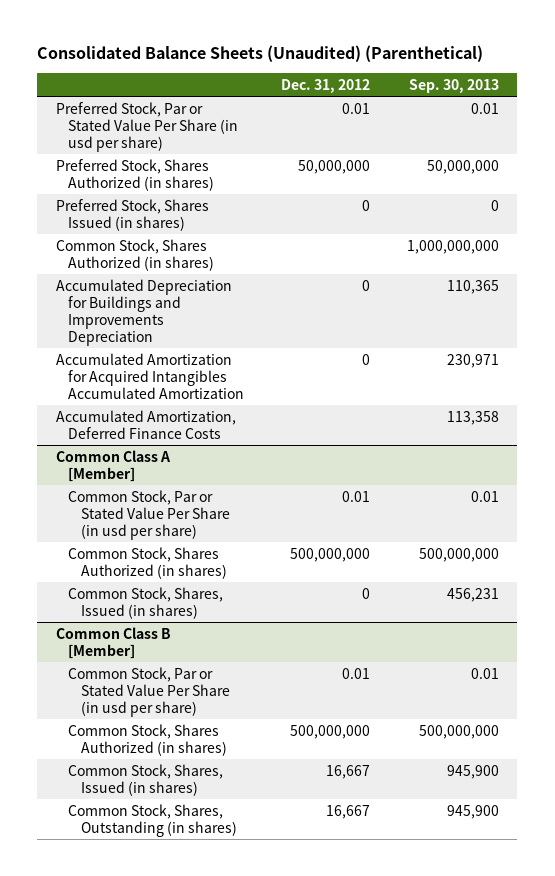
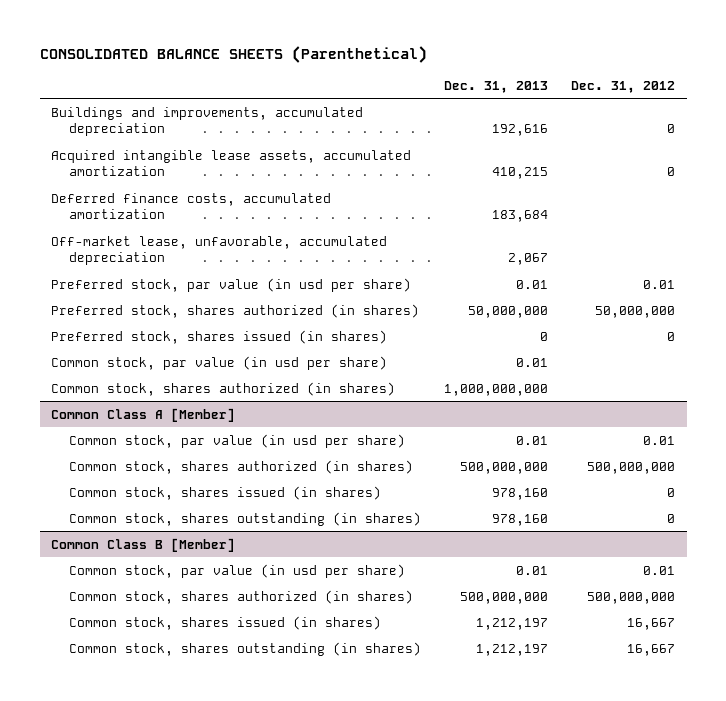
- Consolidated Balance Sheets (Unaudited) (Parenthetical)
+ CONSOLIDATED BALANCE SHEETS (Parenthetical)
- | Dec. 31, 2012 | Sep. 30, 2013
+ | Dec. 31, 2013 | Dec. 31, 2012
- Preferred Stock, Par or Stated Value Per Share (in usd per share) | 0.01 | 0.01
- Preferred Stock, Shares Authorized (in shares) | 50,000,000 | 50,000,000
- Preferred Stock, Shares Issued (in shares) | 0 | 0
- Common Stock, Shares Authorized (in shares) | | 1,000,000,000
- Accumulated Depreciation for Buildings and Improvements Depreciation | 0 | 110,365
- Accumulated Amortization for Acquired Intangibles Accumulated Amortization | 0 | 230,971
- Accumulated Amortization, Deferred Finance Costs | | 113,358
+ Buildings and improvements, accumulated depreciation | 192,616 | 0
+ Acquired intangible lease assets, accumulated amortization | 410,215 | 0
+ Deferred finance costs, accumulated amortization | 183,684 |
+ Off-market lease, unfavorable, accumulated depreciation | 2,067 |
+ Preferred stock, par value (in usd per share) | 0.01 | 0.01
+ Preferred stock, shares authorized (in shares) | 50,000,000 | 50,000,000
+ Preferred stock, shares issued (in shares) | 0 | 0
+ Common stock, par value (in usd per share) | 0.01 |
+ Common stock, shares authorized (in shares) | 1,000,000,000 |
@ Common Class A [Member]
- Common Stock, Par or Stated Value Per Share (in usd per share) | 0.01 | 0.01
- Common Stock, Shares Authorized (in shares) | 500,000,000 | 500,000,000
- Common Stock, Shares, Issued (in shares) | 0 | 456,231
+ Common stock, par value (in usd per share) | 0.01 | 0.01
+ Common stock, shares authorized (in shares) | 500,000,000 | 500,000,000
+ Common stock, shares issued (in shares) | 978,160 | 0
+ Common stock, shares outstanding (in shares) | 978,160 | 0
@ Common Class B [Member]
- Common Stock, Par or Stated Value Per Share (in usd per share) | 0.01 | 0.01
- Common Stock, Shares Authorized (in shares) | 500,000,000 | 500,000,000
- Common Stock, Shares, Issued (in shares) | 16,667 | 945,900
- Common Stock, Shares, Outstanding (in shares) | 16,667 | 945,900
+ Common stock, par value (in usd per share) | 0.01 | 0.01
+ Common stock, shares authorized (in shares) | 500,000,000 | 500,000,000
+ Common stock, shares issued (in shares) | 1,212,197 | 16,667
+ Common stock, shares outstanding (in shares) | 1,212,197 | 16,667

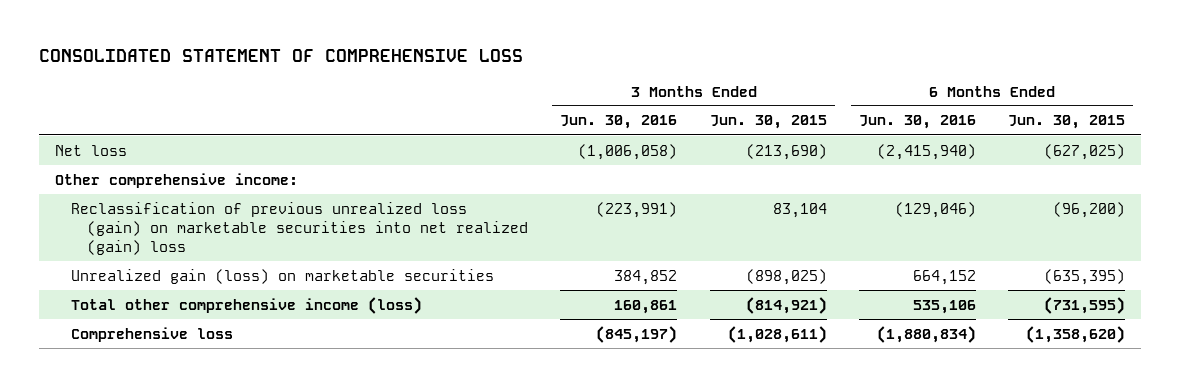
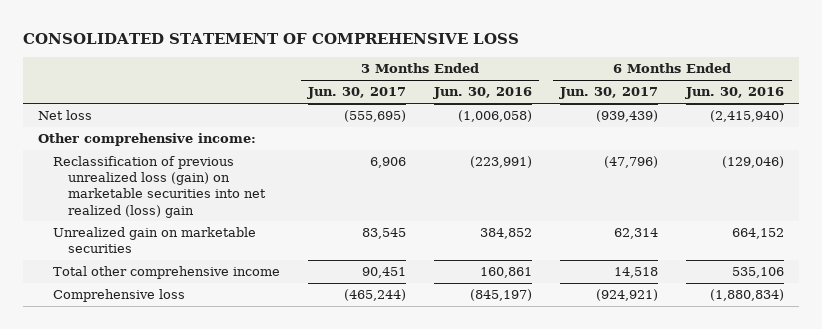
- | 3 Months Ended Jun. 30, 2016 | 3 Months Ended Jun. 30, 2015 | 6 Months Ended Jun. 30, 2016 | 6 Months Ended Jun. 30, 2015
+ | 3 Months Ended Jun. 30, 2017 | 3 Months Ended Jun. 30, 2016 | 6 Months Ended Jun. 30, 2017 | 6 Months Ended Jun. 30, 2016
- Reclassification of previous unrealized loss (gain) on marketable securities into net realized (gain) loss | (223,991) | 83,104 | (129,046) | (96,200)
- Unrealized gain (loss) on marketable securities | 384,852 | (898,025) | 664,152 | (635,395)
- Total other comprehensive income (loss) | 160,861 | (814,921) | 535,106 | (731,595)
+ Reclassification of previous unrealized loss (gain) on marketable securities into net realized (loss) gain | 6,906 | (223,991) | (47,796) | (129,046)
+ Unrealized gain on marketable securities | 83,545 | 384,852 | 62,314 | 664,152
+ Total other comprehensive income | 90,451 | 160,861 | 14,518 | 535,106

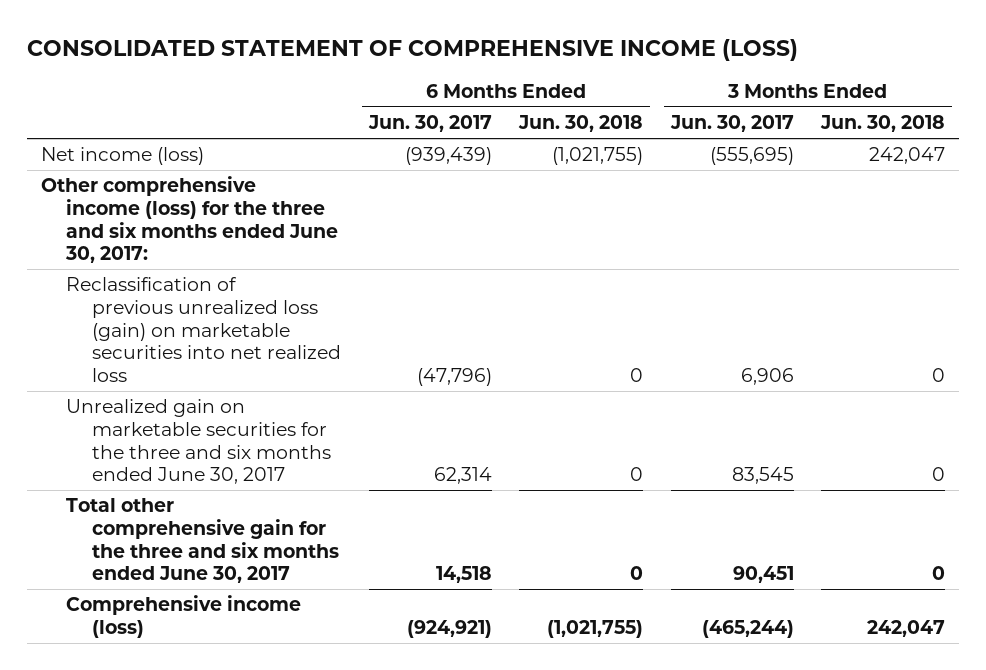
- CONSOLIDATED STATEMENT OF COMPREHENSIVE LOSS
+ CONSOLIDATED STATEMENT OF COMPREHENSIVE INCOME (LOSS)
- | 3 Months Ended Jun. 30, 2017 | 3 Months Ended Jun. 30, 2016 | 6 Months Ended Jun. 30, 2017 | 6 Months Ended Jun. 30, 2016
+ | 6 Months Ended Jun. 30, 2017 | 6 Months Ended Jun. 30, 2018 | 3 Months Ended Jun. 30, 2017 | 3 Months Ended Jun. 30, 2018
- Net loss | (555,695) | (1,006,058) | (939,439) | (2,415,940)
- Other comprehensive income:
- Reclassification of previous unrealized loss (gain) on marketable securities into net realized (loss) gain | 6,906 | (223,991) | (47,796) | (129,046)
- Unrealized gain on marketable securities | 83,545 | 384,852 | 62,314 | 664,152
- Total other comprehensive income | 90,451 | 160,861 | 14,518 | 535,106
- Comprehensive loss | (465,244) | (845,197) | (924,921) | (1,880,834)
+ Net income (loss) | (939,439) | (1,021,755) | (555,695) | 242,047
+ Other comprehensive income (loss) for the three and six months ended June 30, 2017:
+ Reclassification of previous unrealized loss (gain) on marketable securities into net realized loss | (47,796) | 0 | 6,906 | 0
+ Unrealized gain on marketable securities for the three and six months ended June 30, 2017 | 62,314 | 0 | 83,545 | 0
+ Total other comprehensive gain for the three and six months ended June 30, 2017 | 14,518 | 0 | 90,451 | 0
+ Comprehensive income (loss) | (924,921) | (1,021,755) | (465,244) | 242,047

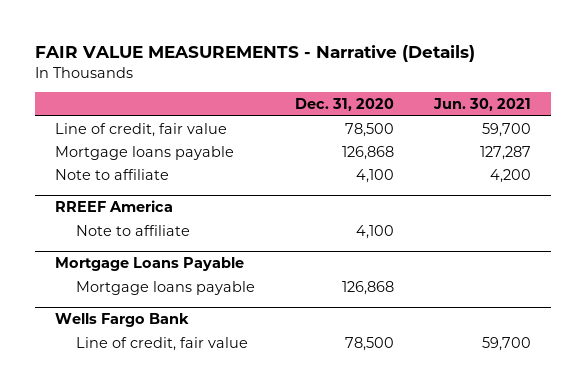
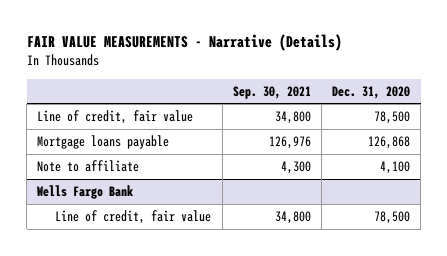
- | Dec. 31, 2020 | Jun. 30, 2021
+ | Sep. 30, 2021 | Dec. 31, 2020
- RREEF America
- Note to affiliate | 4,100 |
- Mortgage Loans Payable
- Mortgage loans payable | 126,868 |

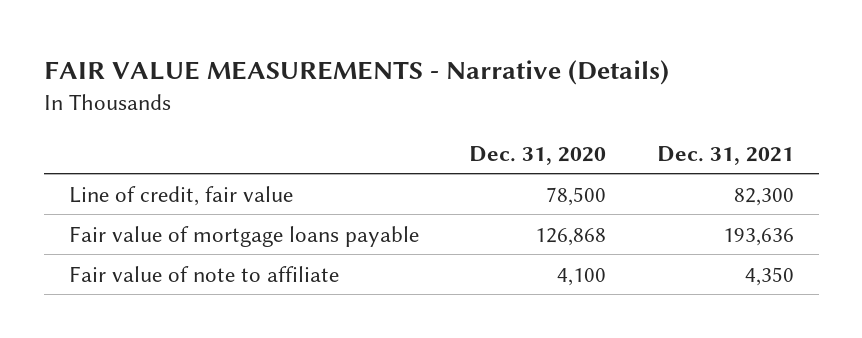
- | Sep. 30, 2021 | Dec. 31, 2020
+ | Dec. 31, 2020 | Dec. 31, 2021
- Mortgage loans payable | 126,976 | 126,868
- Note to affiliate | 4,300 | 4,100
- Wells Fargo Bank
- Line of credit, fair value | 34,800 | 78,500
+ Fair value of mortgage loans payable | 126,868 | 193,636
+ Fair value of note to affiliate | 4,100 | 4,350

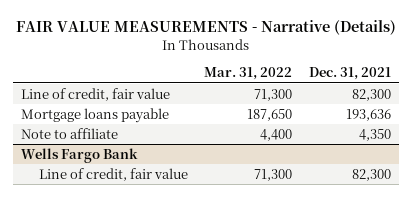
- | Dec. 31, 2020 | Dec. 31, 2021
+ | Mar. 31, 2022 | Dec. 31, 2021
- Fair value of mortgage loans payable | 126,868 | 193,636
- Fair value of note to affiliate | 4,100 | 4,350
+ Mortgage loans payable | 187,650 | 193,636
+ Note to affiliate | 4,400 | 4,350
+ Wells Fargo Bank
+ Line of credit, fair value | 71,300 | 82,300

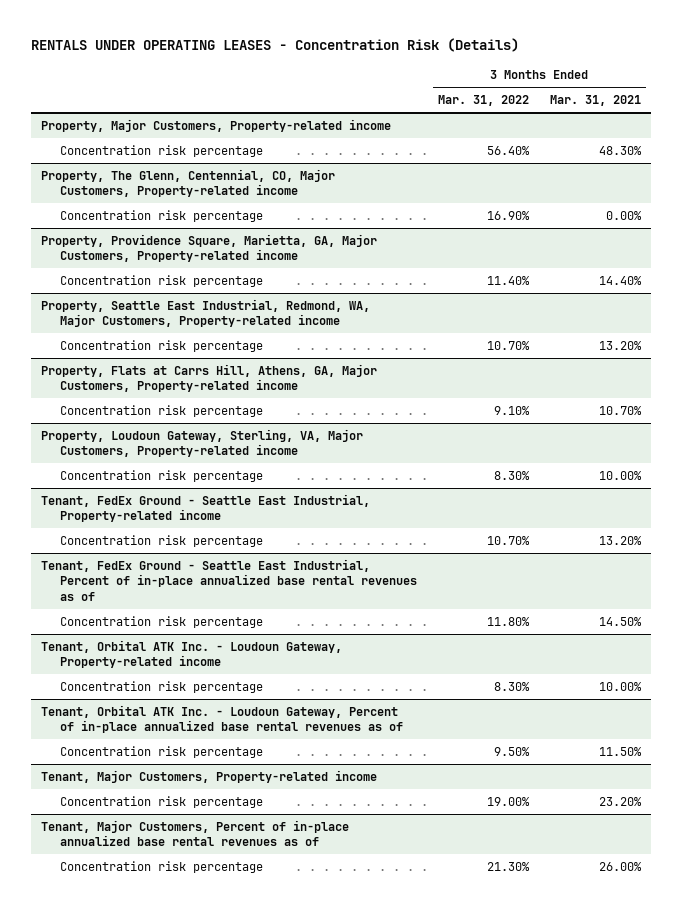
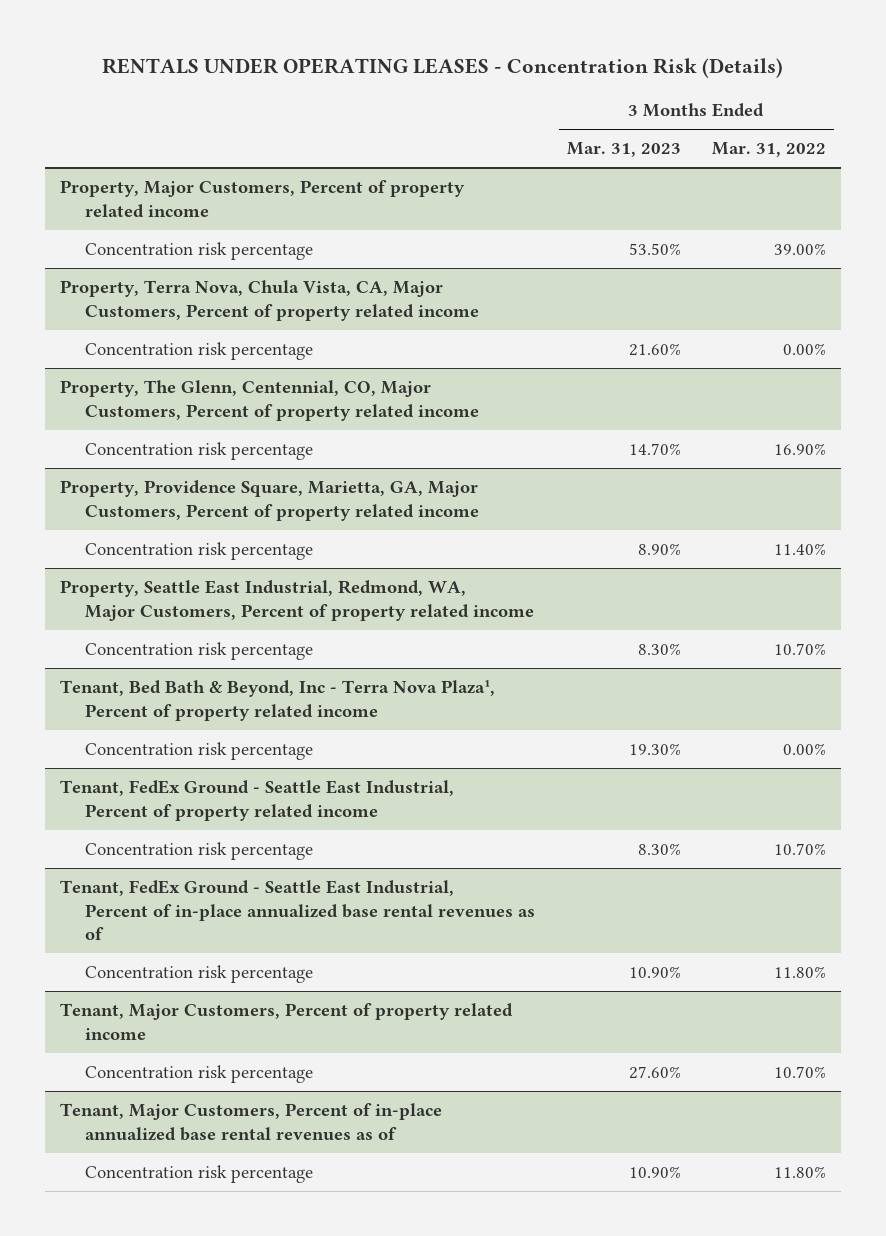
- | 3 Months Ended Mar. 31, 2022 | 3 Months Ended Mar. 31, 2021
+ | 3 Months Ended Mar. 31, 2023 | 3 Months Ended Mar. 31, 2022
- Property, Major Customers, Property-related income
- Concentration risk percentage | 56.40% | 48.30%
- Property, The Glenn, Centennial, CO, Major Customers, Property-related income
+ Property, Major Customers, Percent of property related income
+ Concentration risk percentage | 53.50% | 39.00%
+ Property, Terra Nova, Chula Vista, CA, Major Customers, Percent of property related income
+ Concentration risk percentage | 21.60% | 0.00%
+ Property, The Glenn, Centennial, CO, Major Customers, Percent of property related income
- Property, Providence Square, Marietta, GA, Major Customers, Property-related income
+ Property, Providence Square, Marietta, GA, Major Customers, Percent of property related income
- Property, Seattle East Industrial, Redmond, WA, Major Customers, Property-related income
+ Property, Seattle East Industrial, Redmond, WA, Major Customers, Percent of property related income
- Property, Flats at Carrs Hill, Athens, GA, Major Customers, Property-related income
- Concentration risk percentage | 9.10% | 10.70%
- Property, Loudoun Gateway, Sterling, VA, Major Customers, Property-related income
- Concentration risk percentage | 8.30% | 10.00%
- Tenant, FedEx Ground - Seattle East Industrial, Property-related income
+ Tenant, Bed Bath & Beyond, Inc - Terra Nova Plaza¹, Percent of property related income
+ Concentration risk percentage | 19.30% | 0.00%
+ Tenant, FedEx Ground - Seattle East Industrial, Percent of property related income
- Tenant, Orbital ATK Inc. - Loudoun Gateway, Property-related income
- Concentration risk percentage | 8.30% | 10.00%
- Tenant, Orbital ATK Inc. - Loudoun Gateway, Percent of in-place annualized base rental revenues as of
- Concentration risk percentage | 9.50% | 11.50%
- Tenant, Major Customers, Property-related income
- Concentration risk percentage | 19.00% | 23.20%
+ Tenant, Major Customers, Percent of property related income
+ Concentration risk percentage | 27.60% | 10.70%
@ Tenant, Major Customers, Percent of in-place annualized base rental revenues as of
- Concentration risk percentage | 21.30% | 26.00%
+ Concentration risk percentage | 10.90% | 11.80%

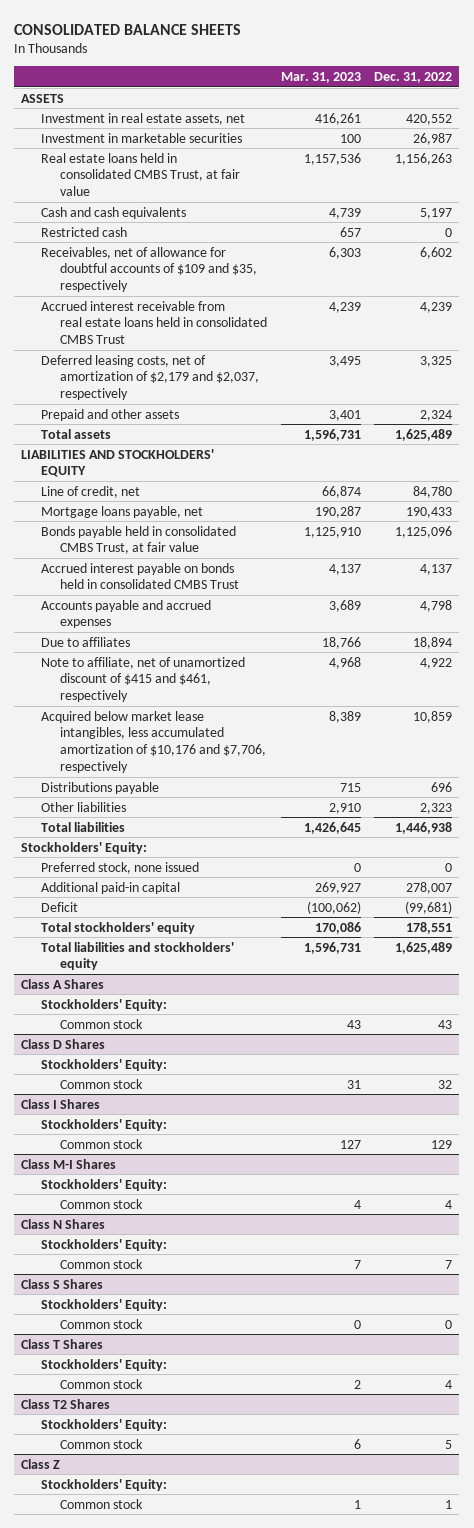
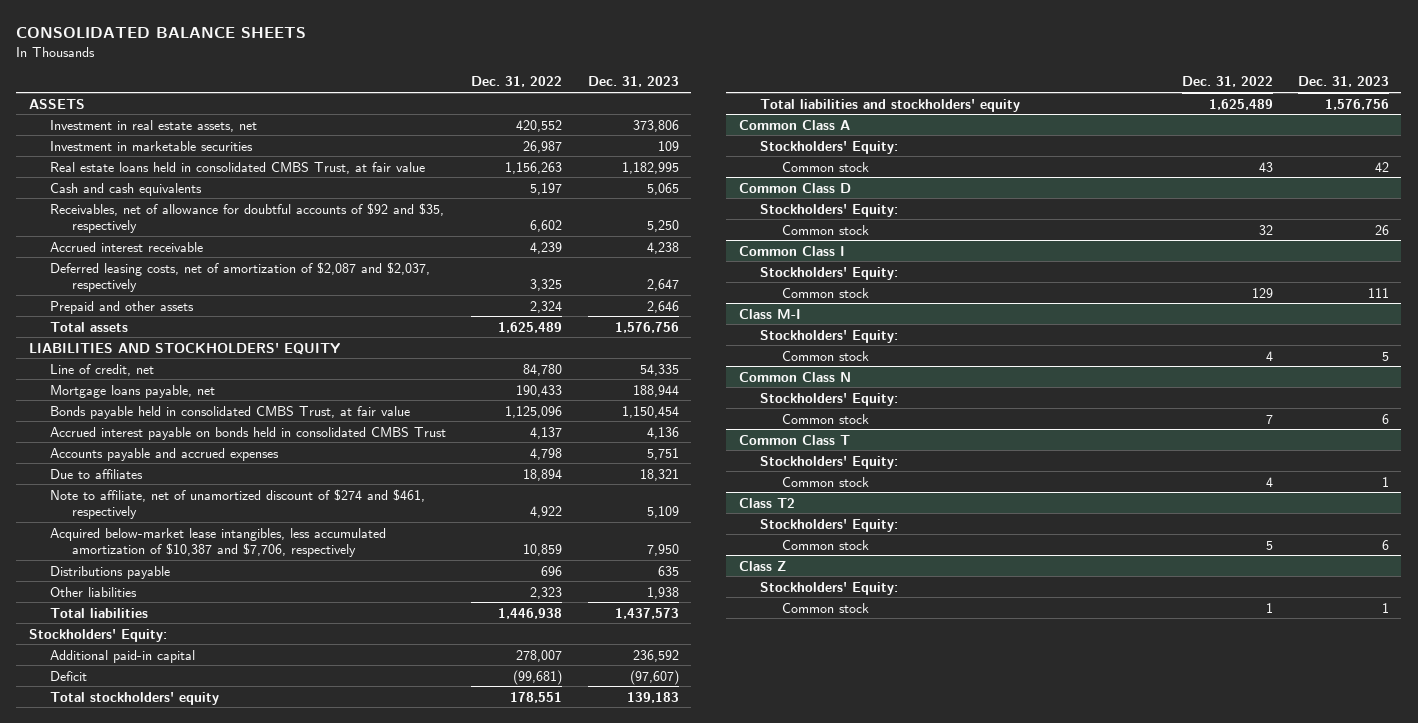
- | Mar. 31, 2023 | Dec. 31, 2022
+ | Dec. 31, 2022 | Dec. 31, 2023
- Restricted cash | 657 | 0
- Receivables, net of allowance for doubtful accounts of $109 and $35, respectively | 6,303 | 6,602
- Accrued interest receivable from real estate loans held in consolidated CMBS Trust | 4,239 | 4,239
- Deferred leasing costs, net of amortization of $2,179 and $2,037, respectively | 3,495 | 3,325
+ Receivables, net of allowance for doubtful accounts of $92 and $35, respectively | 6,602 | 5,250
+ Accrued interest receivable | 4,239 | 4,238
+ Deferred leasing costs, net of amortization of $2,087 and $2,037, respectively | 3,325 | 2,647
- Note to affiliate, net of unamortized discount of $415 and $461, respectively | 4,968 | 4,922
- Acquired below market lease intangibles, less accumulated amortization of $10,176 and $7,706, respectively | 8,389 | 10,859
+ Note to affiliate, net of unamortized discount of $274 and $461, respectively | 4,922 | 5,109
+ Acquired below-market lease intangibles, less accumulated amortization of $10,387 and $7,706, respectively | 10,859 | 7,950
- Preferred stock, none issued | 0 | 0
- Class A Shares
+ Common Class A
- Class D Shares
+ Common Class D
- Class I Shares
+ Common Class I
- Class M-I Shares
+ Class M-I
- Class N Shares
+ Common Class N
- Class S Shares
- Stockholders' Equity:
- Common stock | 0 | 0
- Class T Shares
+ Common Class T
- Class T2 Shares
+ Class T2

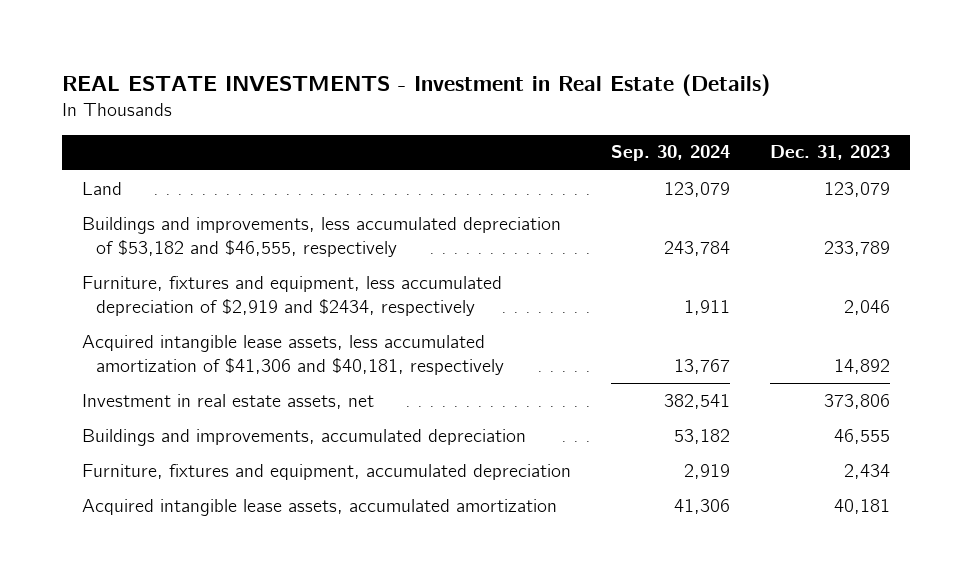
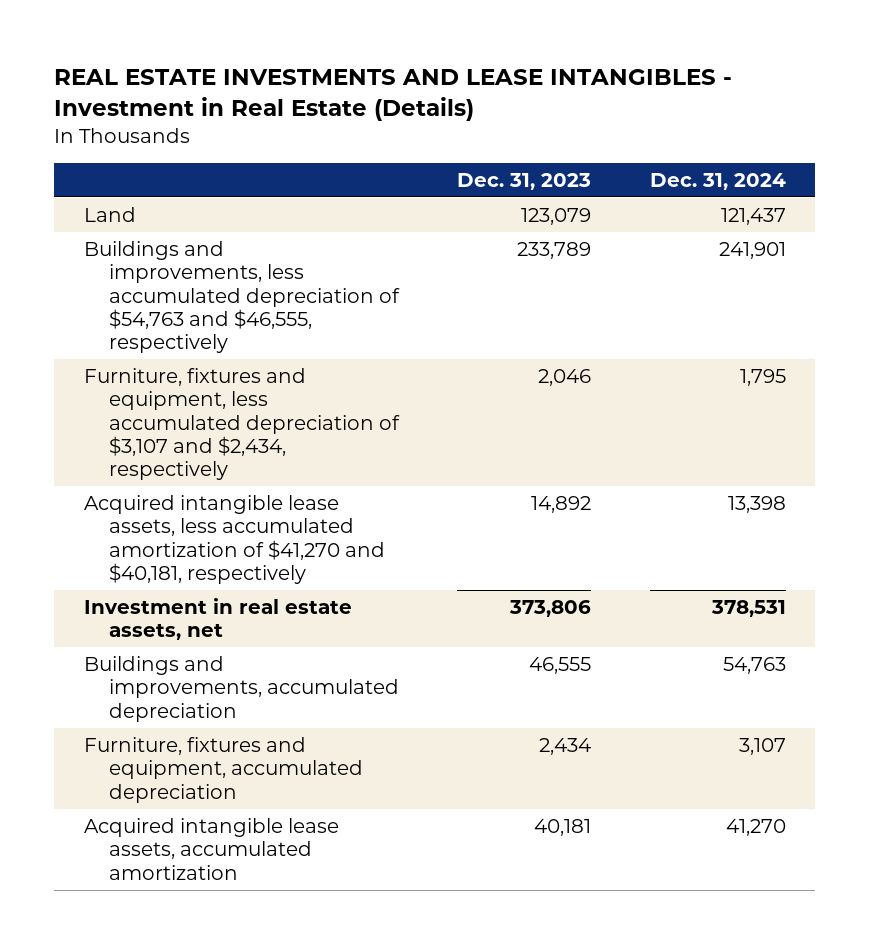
- REAL ESTATE INVESTMENTS - Investment in Real Estate (Details)
+ REAL ESTATE INVESTMENTS AND LEASE INTANGIBLES - Investment in Real Estate (Details)
- | Sep. 30, 2024 | Dec. 31, 2023
+ | Dec. 31, 2023 | Dec. 31, 2024
- Buildings and improvements, less accumulated depreciation of $53,182 and $46,555, respectively | 243,784 | 233,789
- Furniture, fixtures and equipment, less accumulated depreciation of $2,919 and $2434, respectively | 1,911 | 2,046
- Acquired intangible lease assets, less accumulated amortization of $41,306 and $40,181, respectively | 13,767 | 14,892
+ Buildings and improvements, less accumulated depreciation of $54,763 and $46,555, respectively | 233,789 | 241,901
+ Furniture, fixtures and equipment, less accumulated depreciation of $3,107 and $2,434, respectively | 2,046 | 1,795
+ Acquired intangible lease assets, less accumulated amortization of $41,270 and $40,181, respectively | 14,892 | 13,398

